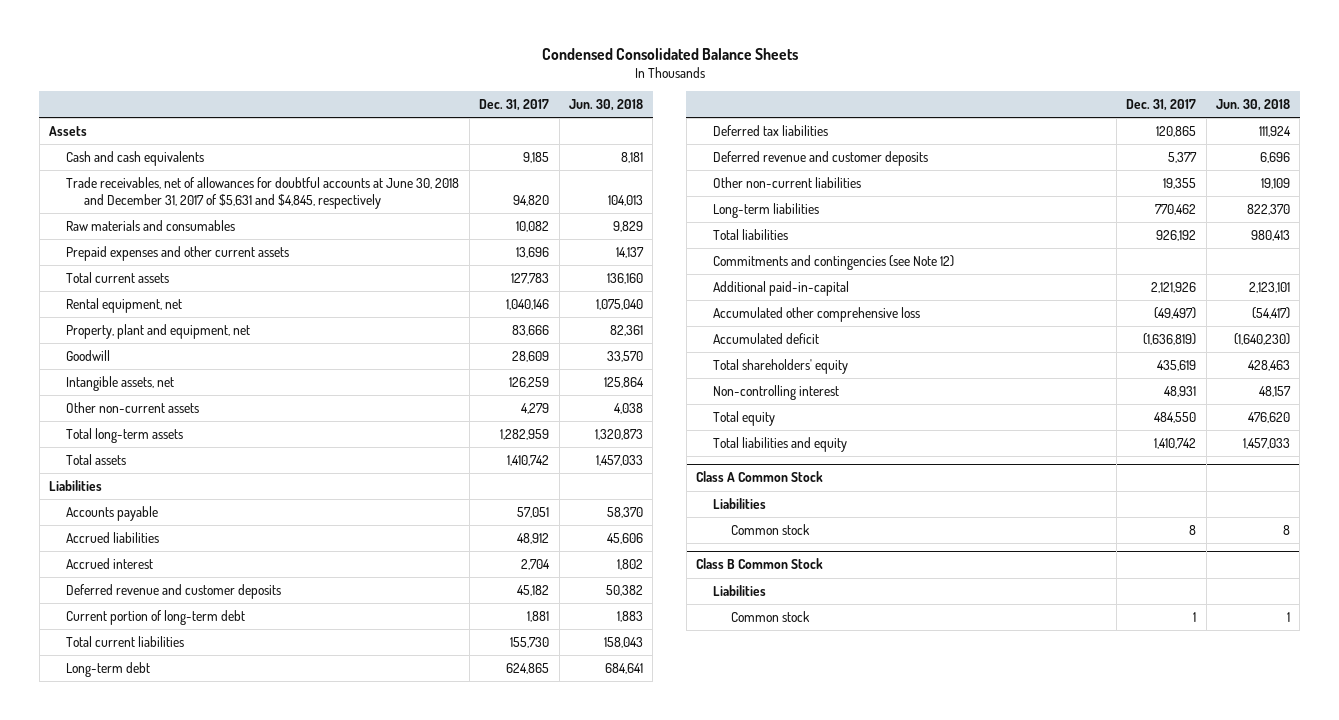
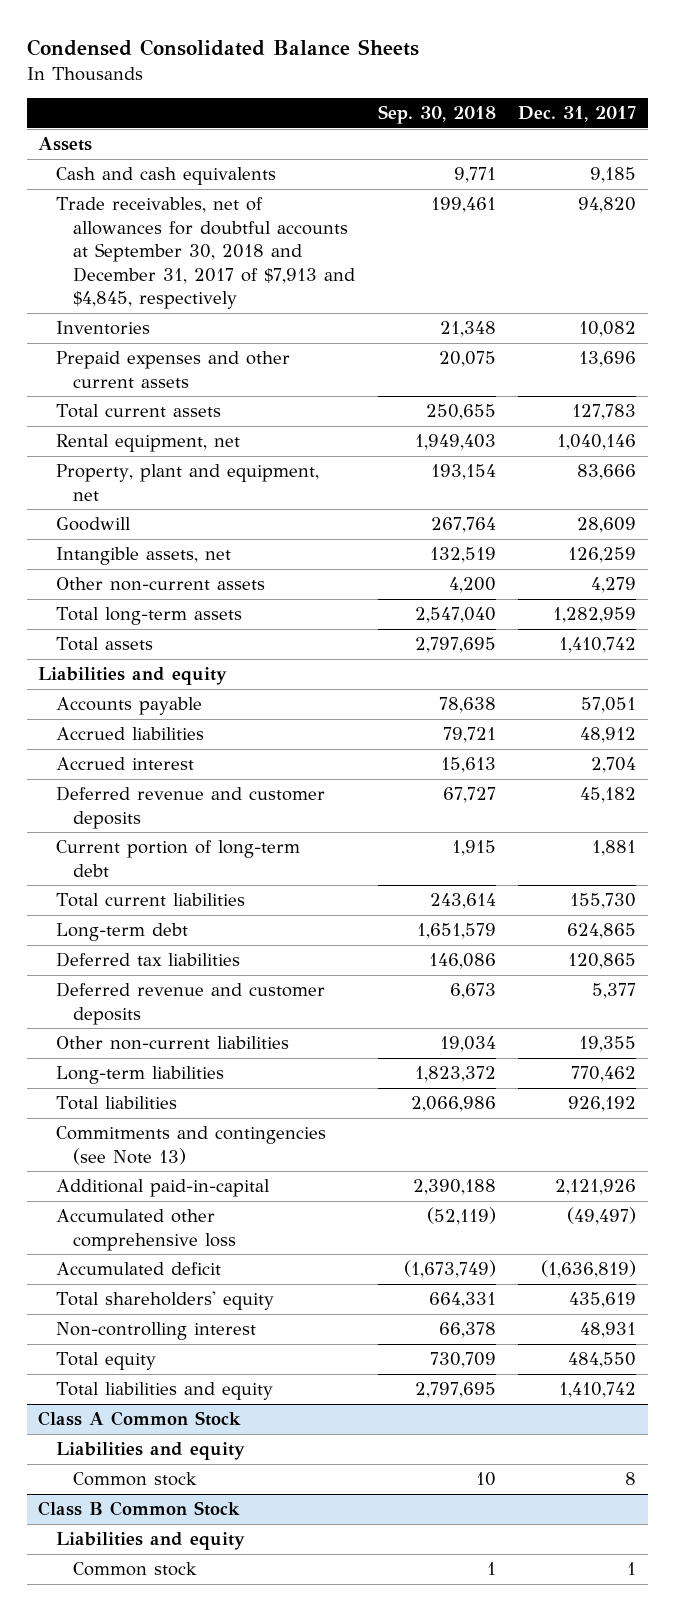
- | Dec. 31, 2017 | Jun. 30, 2018
+ | Sep. 30, 2018 | Dec. 31, 2017
- Trade receivables, net of allowances for doubtful accounts at June 30, 2018 and December 31, 2017 of $5,631 and $4,845, respectively | 94,820 | 104,013
- Raw materials and consumables | 10,082 | 9,829
+ Trade receivables, net of allowances for doubtful accounts at September 30, 2018 and December 31, 2017 of $7,913 and $4,845, respectively | 199,461 | 94,820
+ Inventories | 21,348 | 10,082
- Liabilities
+ Liabilities and equity
- Commitments and contingencies (see Note 12)
+ Commitments and contingencies (see Note 13)
@ Class A Common Stock
- Liabilities
+ Liabilities and equity
@ Class B Common Stock
- Liabilities
+ Liabilities and equity

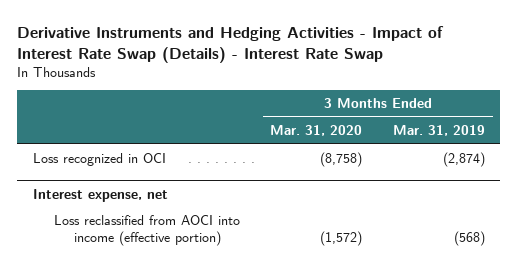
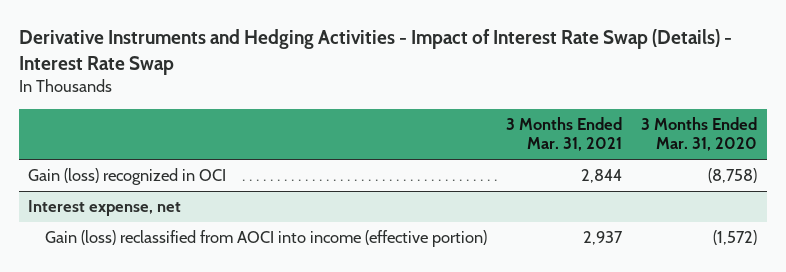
- | 3 Months Ended Mar. 31, 2020 | 3 Months Ended Mar. 31, 2019
+ | 3 Months Ended Mar. 31, 2021 | 3 Months Ended Mar. 31, 2020
- Loss recognized in OCI | (8,758) | (2,874)
+ Gain (loss) recognized in OCI | 2,844 | (8,758)
@ Interest expense, net
- Loss reclassified from AOCI into income (effective portion) | (1,572) | (568)
+ Gain (loss) reclassified from AOCI into income (effective portion) | 2,937 | (1,572)

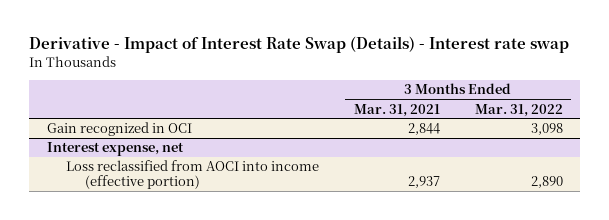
- Derivative Instruments and Hedging Activities - Impact of Interest Rate Swap (Details) - Interest Rate Swap
+ Derivative - Impact of Interest Rate Swap (Details) - Interest rate swap
- | 3 Months Ended Mar. 31, 2021 | 3 Months Ended Mar. 31, 2020
+ | 3 Months Ended Mar. 31, 2021 | 3 Months Ended Mar. 31, 2022
- Gain (loss) recognized in OCI | 2,844 | (8,758)
+ Gain recognized in OCI | 2,844 | 3,098
@ Interest expense, net
- Gain (loss) reclassified from AOCI into income (effective portion) | 2,937 | (1,572)
+ Loss reclassified from AOCI into income (effective portion) | 2,937 | 2,890

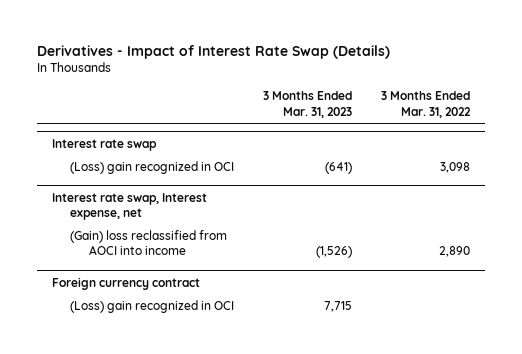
- Derivative - Impact of Interest Rate Swap (Details) - Interest rate swap
+ Derivatives - Impact of Interest Rate Swap (Details)
- | 3 Months Ended Mar. 31, 2021 | 3 Months Ended Mar. 31, 2022
+ | 3 Months Ended Mar. 31, 2023 | 3 Months Ended Mar. 31, 2022
- Gain recognized in OCI | 2,844 | 3,098
- Interest expense, net
- Loss reclassified from AOCI into income (effective portion) | 2,937 | 2,890
+ Interest rate swap
+ (Loss) gain recognized in OCI | (641) | 3,098
+ Interest rate swap, Interest expense, net
+ (Gain) loss reclassified from AOCI into income | (1,526) | 2,890
+ Foreign currency contract
+ (Loss) gain recognized in OCI | 7,715 |

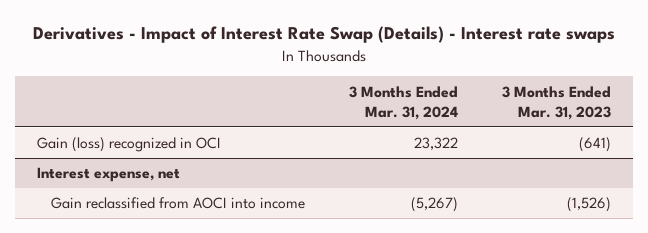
- Derivatives - Impact of Interest Rate Swap (Details)
+ Derivatives - Impact of Interest Rate Swap (Details) - Interest rate swaps
- | 3 Months Ended Mar. 31, 2023 | 3 Months Ended Mar. 31, 2022
+ | 3 Months Ended Mar. 31, 2024 | 3 Months Ended Mar. 31, 2023
- Interest rate swap
- (Loss) gain recognized in OCI | (641) | 3,098
- Interest rate swap, Interest expense, net
- (Gain) loss reclassified from AOCI into income | (1,526) | 2,890
- Foreign currency contract
- (Loss) gain recognized in OCI | 7,715 |
+ Gain (loss) recognized in OCI | 23,322 | (641)
+ Interest expense, net
+ Gain reclassified from AOCI into income | (5,267) | (1,526)

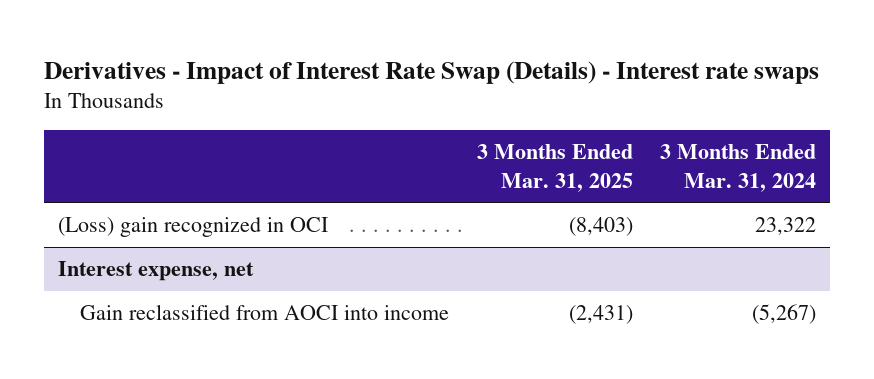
- | 3 Months Ended Mar. 31, 2024 | 3 Months Ended Mar. 31, 2023
+ | 3 Months Ended Mar. 31, 2025 | 3 Months Ended Mar. 31, 2024
- Gain (loss) recognized in OCI | 23,322 | (641)
+ (Loss) gain recognized in OCI | (8,403) | 23,322

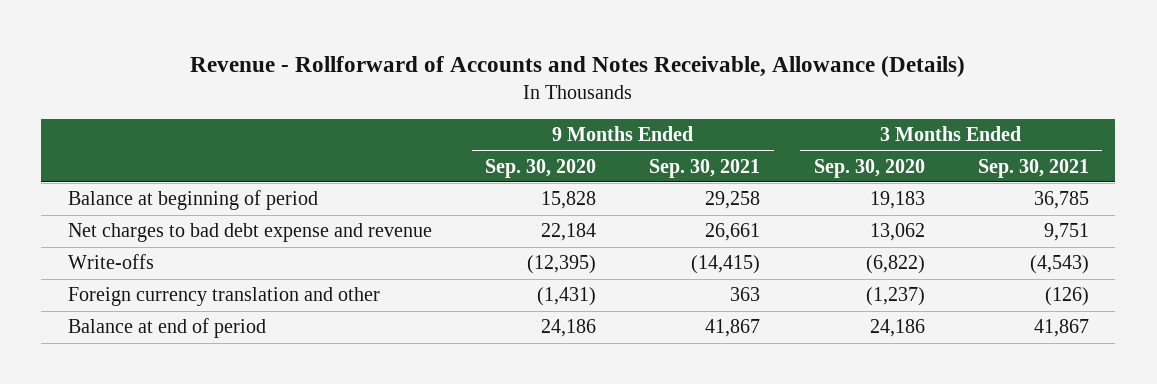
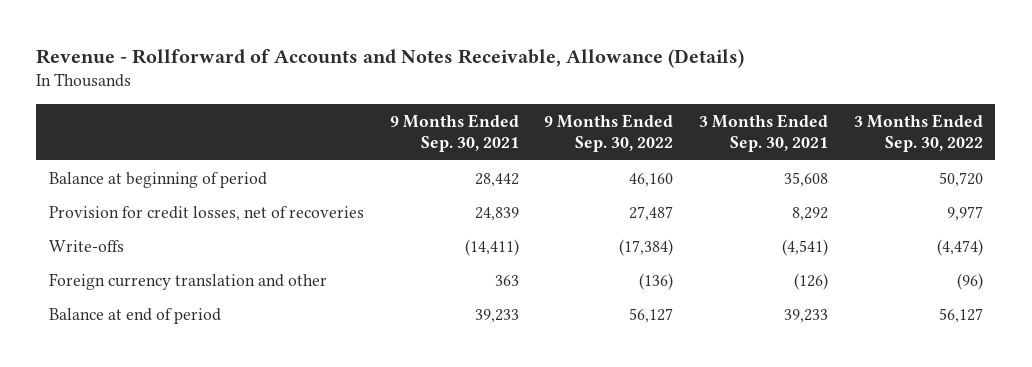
- | 9 Months Ended Sep. 30, 2020 | 9 Months Ended Sep. 30, 2021 | 3 Months Ended Sep. 30, 2020 | 3 Months Ended Sep. 30, 2021
+ | 9 Months Ended Sep. 30, 2021 | 9 Months Ended Sep. 30, 2022 | 3 Months Ended Sep. 30, 2021 | 3 Months Ended Sep. 30, 2022
- Balance at beginning of period | 15,828 | 29,258 | 19,183 | 36,785
- Net charges to bad debt expense and revenue | 22,184 | 26,661 | 13,062 | 9,751
- Write-offs | (12,395) | (14,415) | (6,822) | (4,543)
+ Balance at beginning of period | 28,442 | 46,160 | 35,608 | 50,720
+ Provision for credit losses, net of recoveries | 24,839 | 27,487 | 8,292 | 9,977
+ Write-offs | (14,411) | (17,384) | (4,541) | (4,474)
- Balance at end of period | 24,186 | 41,867 | 24,186 | 41,867
+ Balance at end of period | 39,233 | 56,127 | 39,233 | 56,127

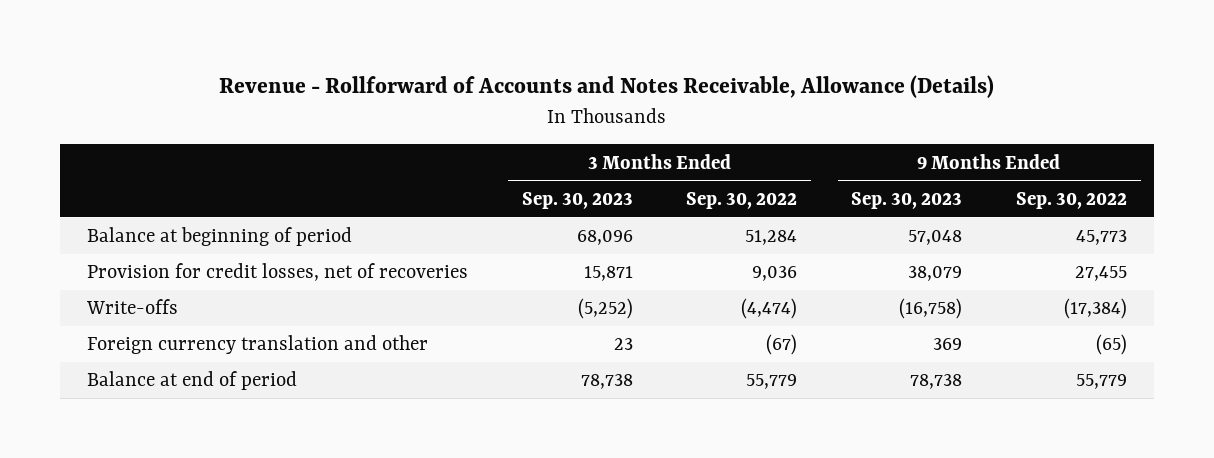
- | 9 Months Ended Sep. 30, 2021 | 9 Months Ended Sep. 30, 2022 | 3 Months Ended Sep. 30, 2021 | 3 Months Ended Sep. 30, 2022
+ | 3 Months Ended Sep. 30, 2023 | 3 Months Ended Sep. 30, 2022 | 9 Months Ended Sep. 30, 2023 | 9 Months Ended Sep. 30, 2022
- Balance at beginning of period | 28,442 | 46,160 | 35,608 | 50,720
- Provision for credit losses, net of recoveries | 24,839 | 27,487 | 8,292 | 9,977
+ Balance at beginning of period | 68,096 | 51,284 | 57,048 | 45,773
+ Provision for credit losses, net of recoveries | 15,871 | 9,036 | 38,079 | 27,455
- Foreign currency translation and other | 363 | (136) | (126) | (96)
- Balance at end of period | 39,233 | 56,127 | 39,233 | 56,127
+ Foreign currency translation and other | 23 | (67) | 369 | (65)
+ Balance at end of period | 78,738 | 55,779 | 78,738 | 55,779

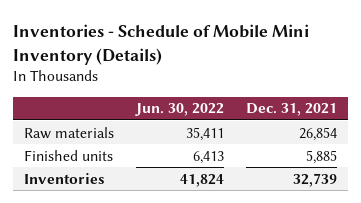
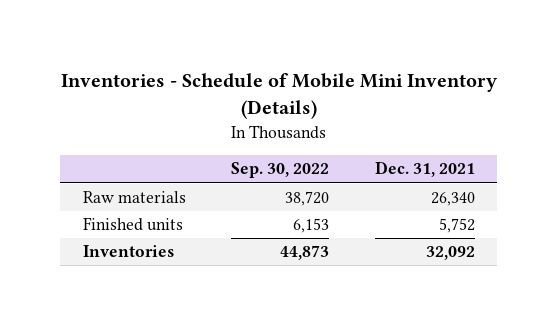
- | Jun. 30, 2022 | Dec. 31, 2021
+ | Sep. 30, 2022 | Dec. 31, 2021
- Raw materials | 35,411 | 26,854
- Finished units | 6,413 | 5,885
- Inventories | 41,824 | 32,739
+ Raw materials | 38,720 | 26,340
+ Finished units | 6,153 | 5,752
+ Inventories | 44,873 | 32,092

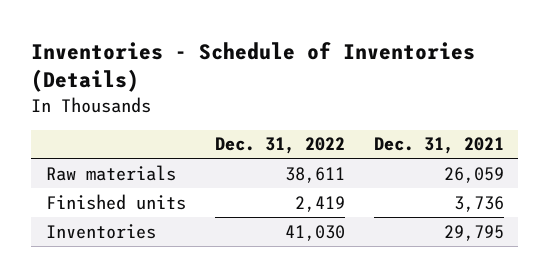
- Inventories - Schedule of Mobile Mini Inventory (Details)
+ Inventories - Schedule of Inventories (Details)
- | Sep. 30, 2022 | Dec. 31, 2021
+ | Dec. 31, 2022 | Dec. 31, 2021
- Raw materials | 38,720 | 26,340
- Finished units | 6,153 | 5,752
- Inventories | 44,873 | 32,092
+ Raw materials | 38,611 | 26,059
+ Finished units | 2,419 | 3,736
+ Inventories | 41,030 | 29,795

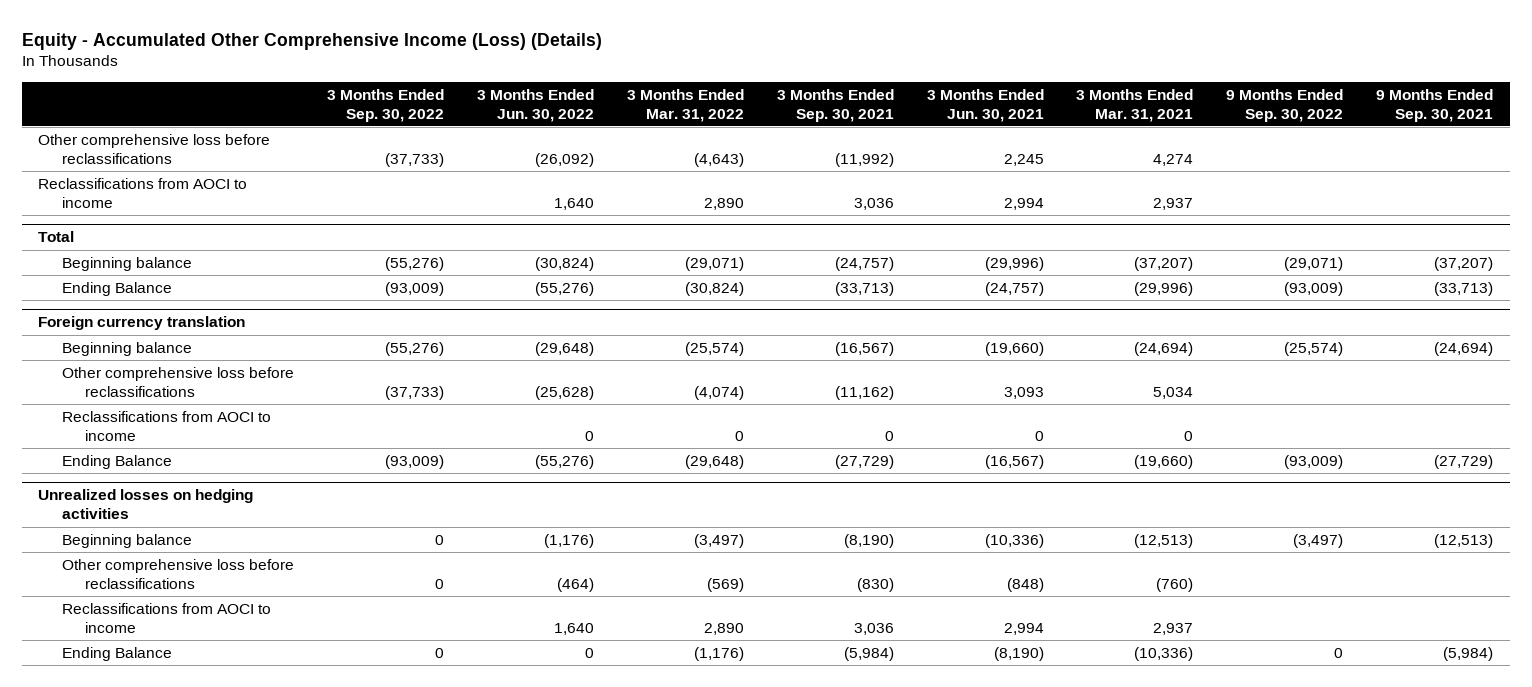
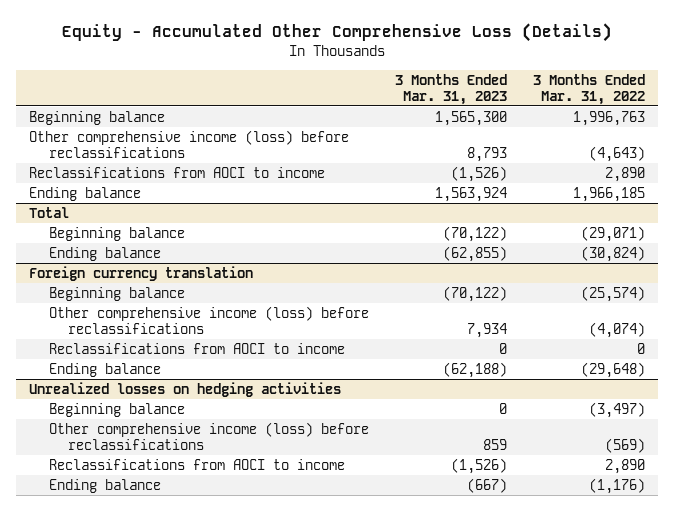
- Equity - Accumulated Other Comprehensive Income (Loss) (Details)
+ Equity - Accumulated Other Comprehensive Loss (Details)
- | 3 Months Ended Sep. 30, 2022 | 3 Months Ended Jun. 30, 2022 | 3 Months Ended Mar. 31, 2022 | 3 Months Ended Sep. 30, 2021 | 3 Months Ended Jun. 30, 2021 | 3 Months Ended Mar. 31, 2021 | 9 Months Ended Sep. 30, 2022 | 9 Months Ended Sep. 30, 2021
+ | 3 Months Ended Mar. 31, 2023 | 3 Months Ended Mar. 31, 2022
- Other comprehensive loss before reclassifications | (37,733) | (26,092) | (4,643) | (11,992) | 2,245 | 4,274 | |
+ Beginning balance | 1,565,300 | 1,996,763
+ Other comprehensive income (loss) before reclassifications | 8,793 | (4,643)
+ Ending balance | 1,563,924 | 1,966,185
@ Total
- Ending Balance | (93,009) | (55,276) | (30,824) | (33,713) | (24,757) | (29,996) | (93,009) | (33,713)
+ Ending balance | (62,855) | (30,824)
@ Foreign currency translation
- Other comprehensive loss before reclassifications | (37,733) | (25,628) | (4,074) | (11,162) | 3,093 | 5,034 | |
+ Other comprehensive income (loss) before reclassifications | 7,934 | (4,074)
- Ending Balance | (93,009) | (55,276) | (29,648) | (27,729) | (16,567) | (19,660) | (93,009) | (27,729)
+ Ending balance | (62,188) | (29,648)
@ Unrealized losses on hedging activities
- Other comprehensive loss before reclassifications | 0 | (464) | (569) | (830) | (848) | (760) | |
+ Other comprehensive income (loss) before reclassifications | 859 | (569)
- Ending Balance | 0 | 0 | (1,176) | (5,984) | (8,190) | (10,336) | 0 | (5,984)
+ Ending balance | (667) | (1,176)

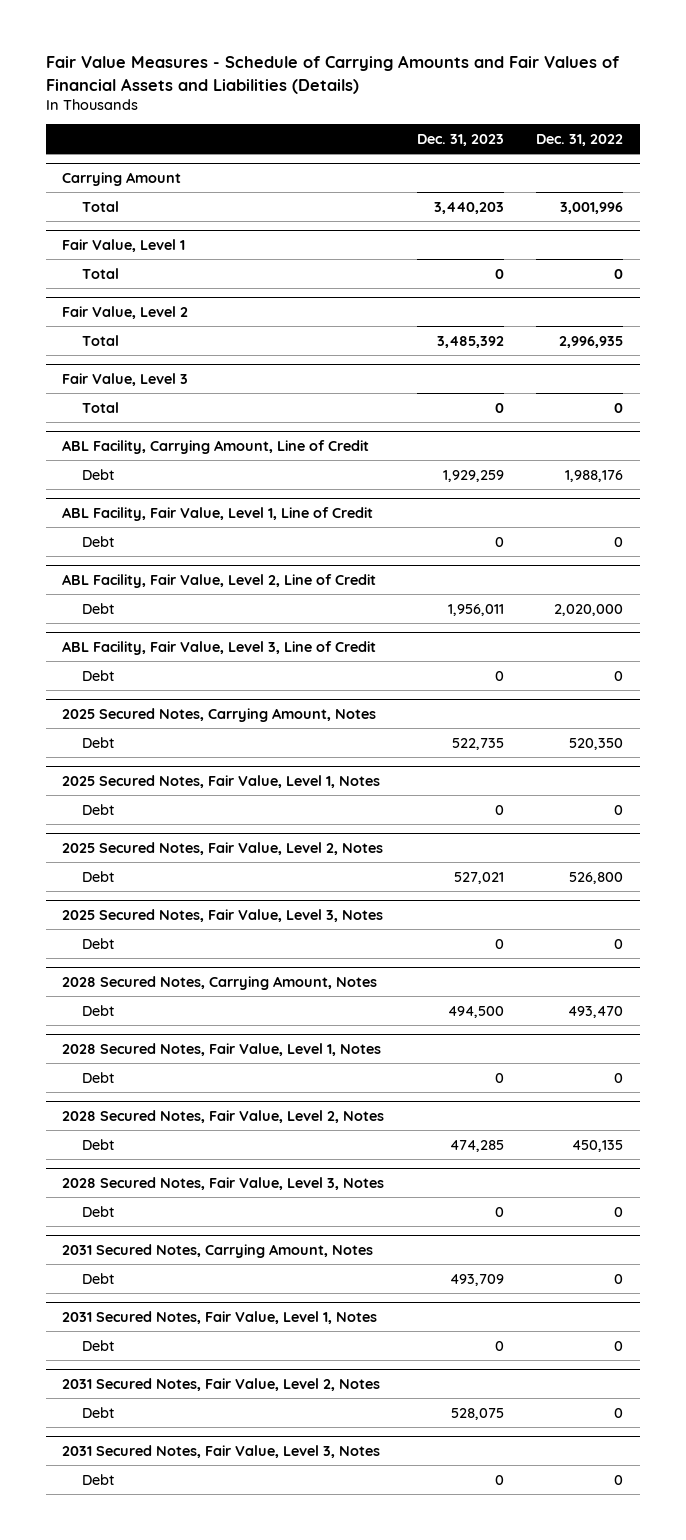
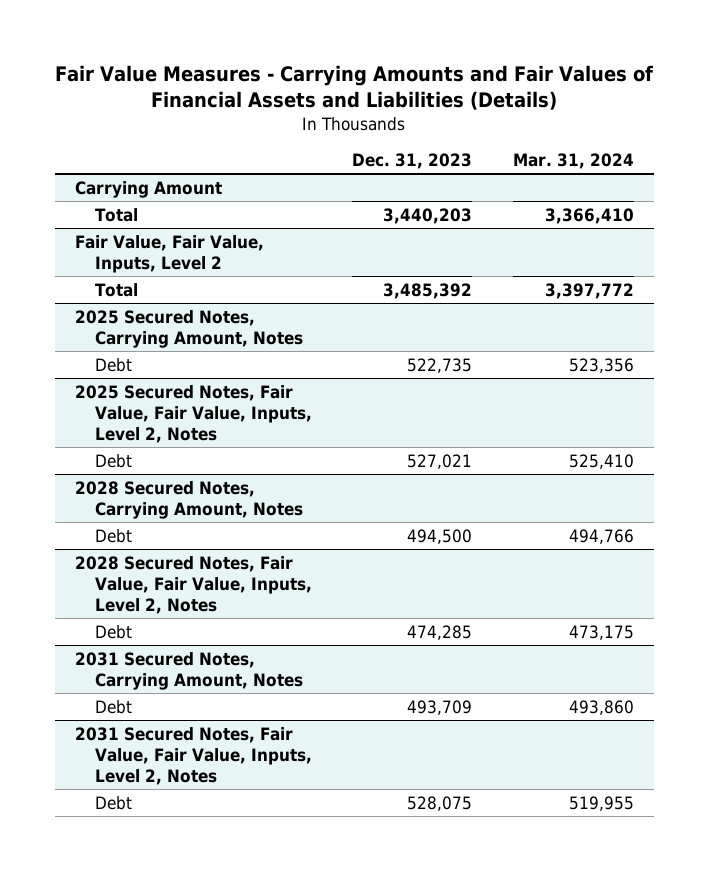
- Fair Value Measures - Schedule of Carrying Amounts and Fair Values of Financial Assets and Liabilities (Details)
+ Fair Value Measures - Carrying Amounts and Fair Values of Financial Assets and Liabilities (Details)
- | Dec. 31, 2023 | Dec. 31, 2022
+ | Dec. 31, 2023 | Mar. 31, 2024
- Fair Value, Level 1
- Total | 0 | 0
- Fair Value, Level 2
+ Fair Value, Fair Value, Inputs, Level 2
- Fair Value, Level 3
- Total | 0 | 0
- ABL Facility, Carrying Amount, Line of Credit
- Debt | 1,929,259 | 1,988,176
- ABL Facility, Fair Value, Level 1, Line of Credit
- Debt | 0 | 0
- ABL Facility, Fair Value, Level 2, Line of Credit
- Debt | 1,956,011 | 2,020,000
- ABL Facility, Fair Value, Level 3, Line of Credit
- Debt | 0 | 0
- 2025 Secured Notes, Fair Value, Level 1, Notes
- Debt | 0 | 0
- 2025 Secured Notes, Fair Value, Level 2, Notes
+ 2025 Secured Notes, Fair Value, Fair Value, Inputs, Level 2, Notes
- 2025 Secured Notes, Fair Value, Level 3, Notes
- Debt | 0 | 0
- 2028 Secured Notes, Fair Value, Level 1, Notes
- Debt | 0 | 0
- 2028 Secured Notes, Fair Value, Level 2, Notes
+ 2028 Secured Notes, Fair Value, Fair Value, Inputs, Level 2, Notes
- 2028 Secured Notes, Fair Value, Level 3, Notes
- Debt | 0 | 0
- 2031 Secured Notes, Fair Value, Level 1, Notes
- Debt | 0 | 0
- 2031 Secured Notes, Fair Value, Level 2, Notes
+ 2031 Secured Notes, Fair Value, Fair Value, Inputs, Level 2, Notes
- 2031 Secured Notes, Fair Value, Level 3, Notes
- Debt | 0 | 0

